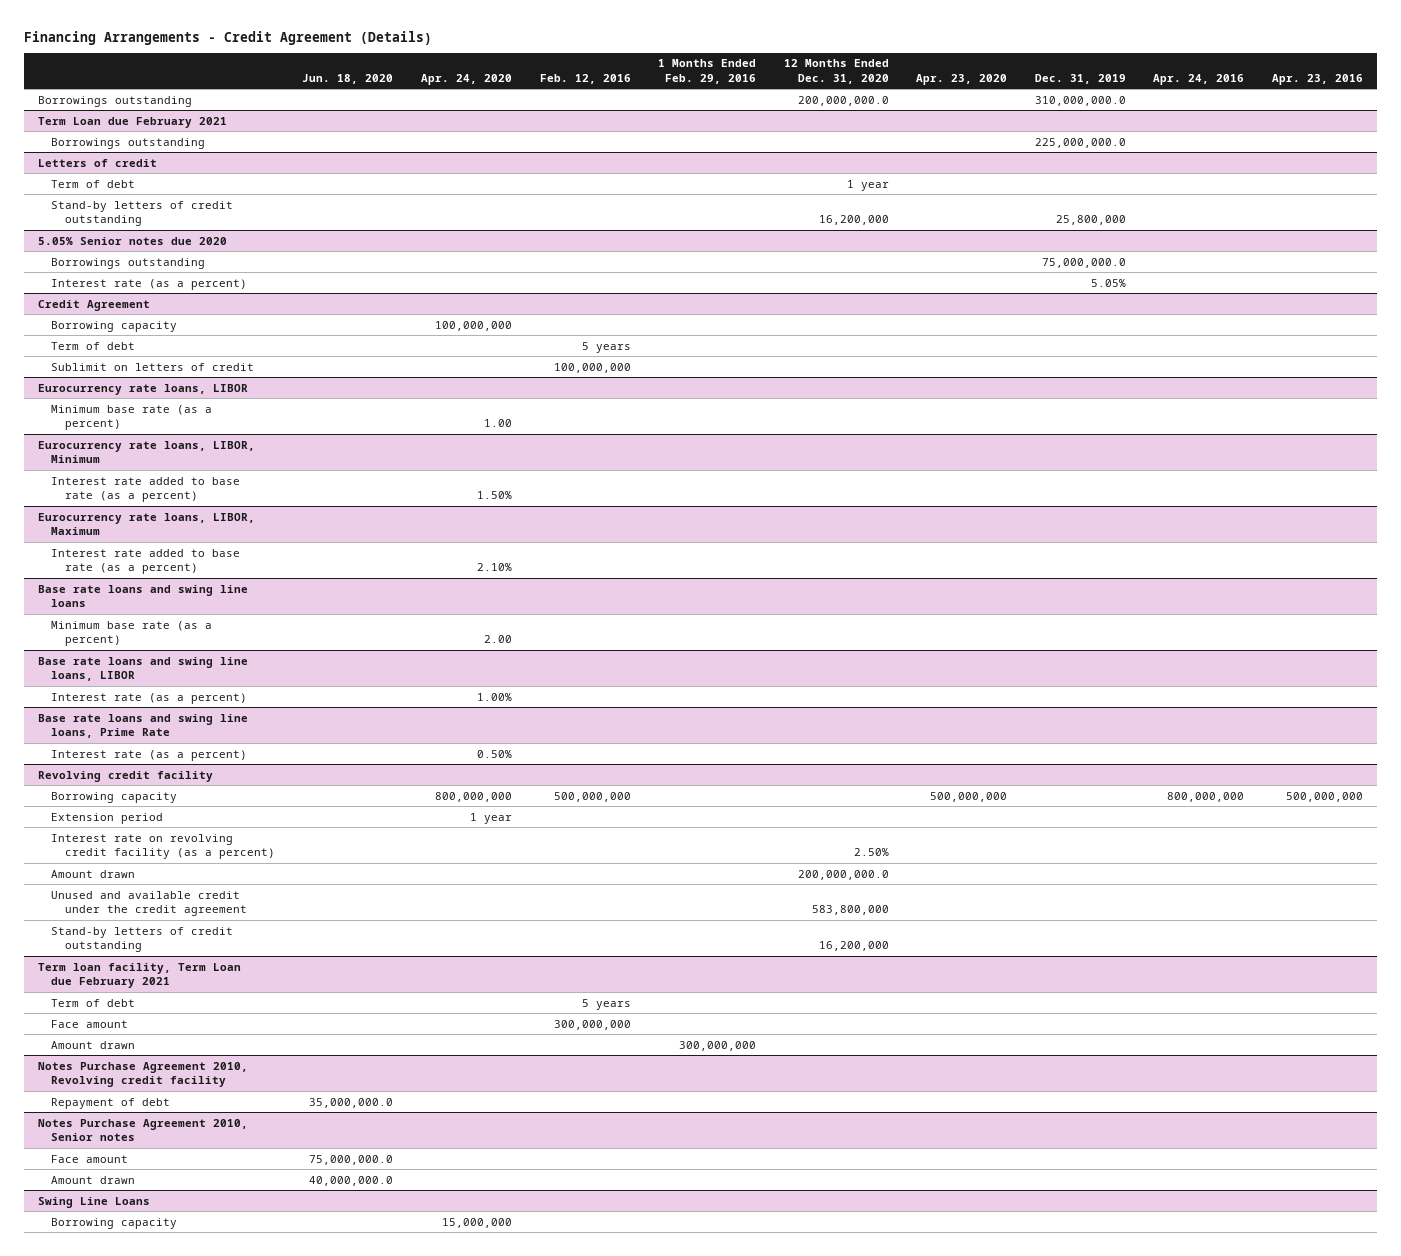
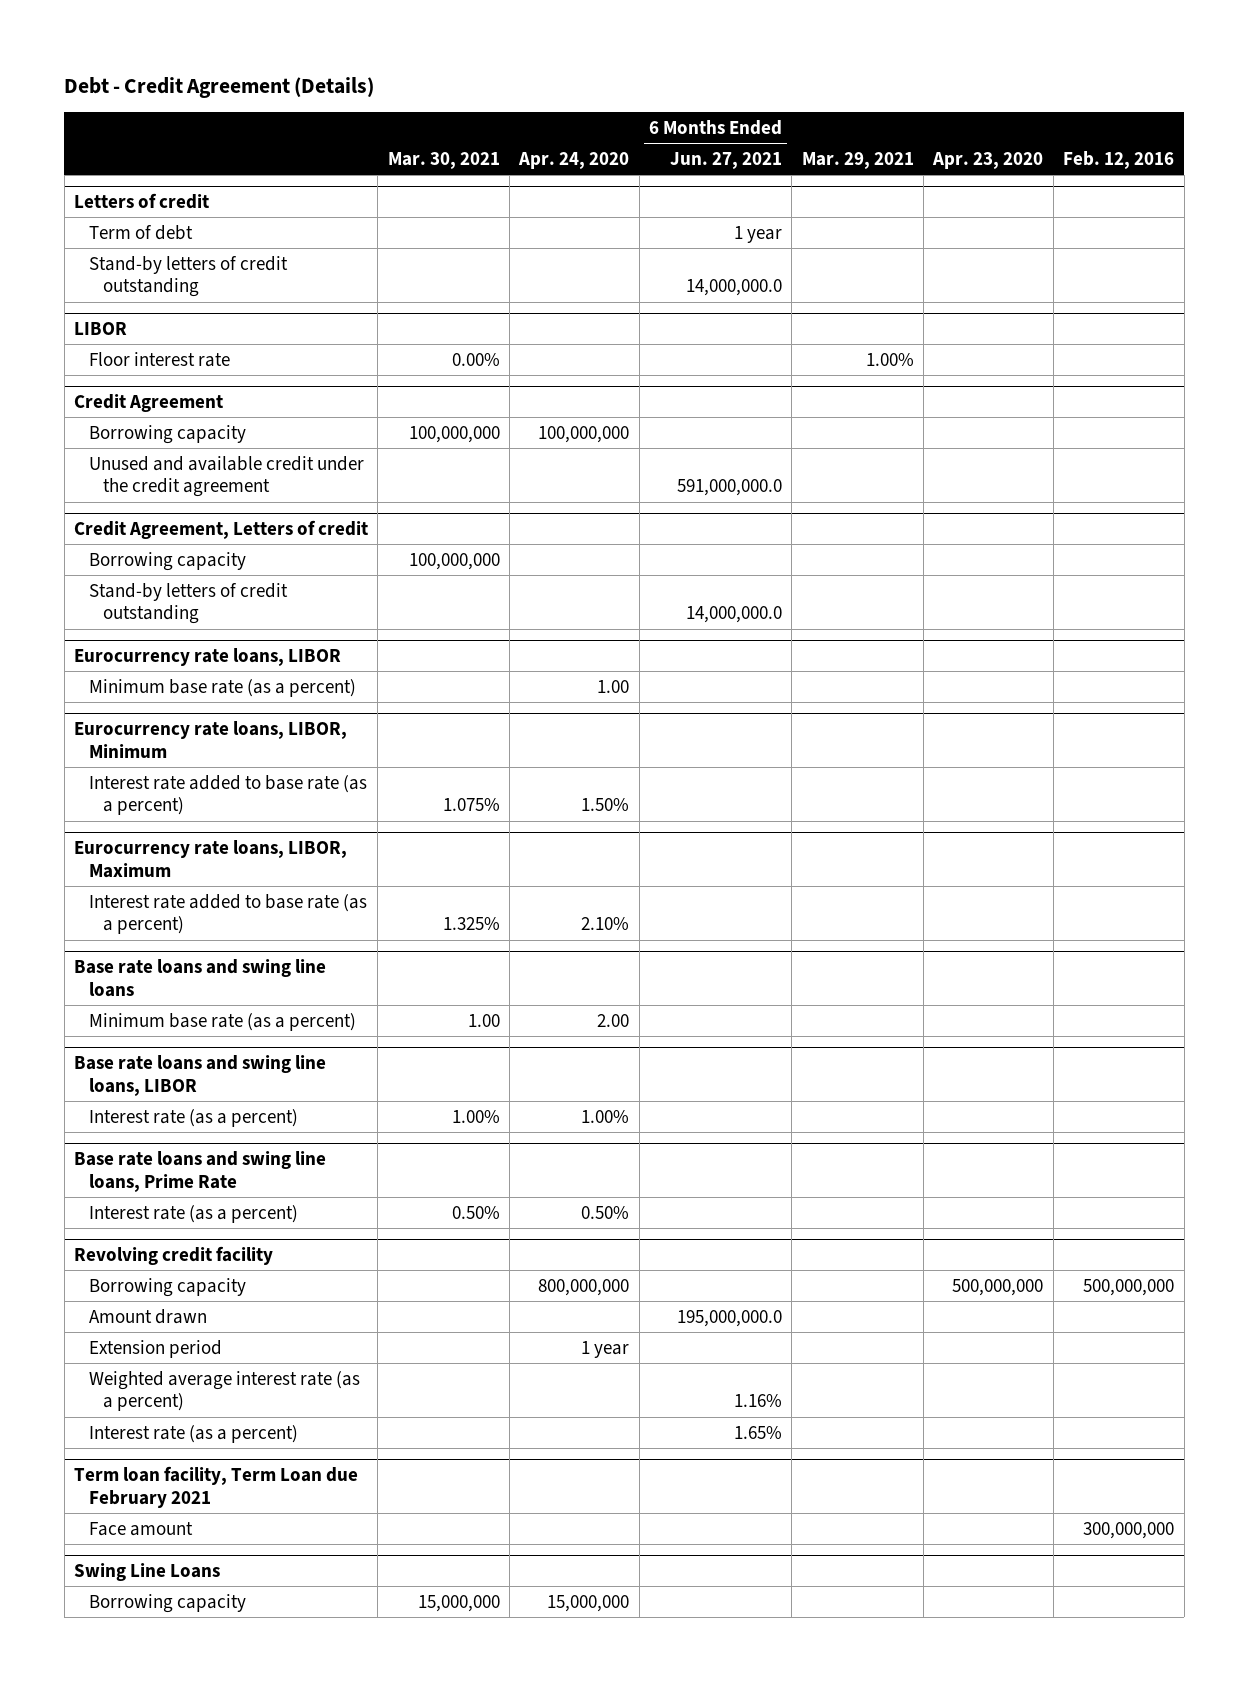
- Financing Arrangements - Credit Agreement (Details)
+ Debt - Credit Agreement (Details)
- | Jun. 18, 2020 | Apr. 24, 2020 | Feb. 12, 2016 | 1 Months Ended Feb. 29, 2016 | 12 Months Ended Dec. 31, 2020 | Apr. 23, 2020 | Dec. 31, 2019 | Apr. 24, 2016 | Apr. 23, 2016
+ | Mar. 30, 2021 | Apr. 24, 2020 | 6 Months Ended Jun. 27, 2021 | Mar. 29, 2021 | Apr. 23, 2020 | Feb. 12, 2016
- Borrowings outstanding | | | | | 200,000,000.0 | | 310,000,000.0 | |
- Term Loan due February 2021
- Borrowings outstanding | | | | | | | 225,000,000.0 | |
- 5.05% Senior notes due 2020
- Borrowings outstanding | | | | | | | 75,000,000.0 | |
- Interest rate (as a percent) | | | | | | | 5.05% | |
+ LIBOR
+ Floor interest rate | 0.00% | | | 1.00% | |
@ Credit Agreement
- Term of debt | | | 5 years | | | | | |
- Sublimit on letters of credit | | | 100,000,000 | | | | | |
+ Unused and available credit under the credit agreement | | | 591,000,000.0 | | |
+ Credit Agreement, Letters of credit
+ Borrowing capacity | 100,000,000 | | | | |
+ Stand-by letters of credit outstanding | | | 14,000,000.0 | | |
@ Revolving credit facility
- Interest rate on revolving credit facility (as a percent) | | | | | 2.50% | | | |
- Unused and available credit under the credit agreement | | | | | 583,800,000 | | | |
- Stand-by letters of credit outstanding | | | | | 16,200,000 | | | |
moved down: Extension period | | 1 year | | | |
+ Weighted average interest rate (as a percent) | | | 1.16% | | |
+ Interest rate (as a percent) | | | 1.65% | | |
@ Term loan facility, Term Loan due February 2021
- Term of debt | | | 5 years | | | | | |
- Amount drawn | | | | 300,000,000 | | | | |
- Notes Purchase Agreement 2010, Revolving credit facility
- Repayment of debt | 35,000,000.0 | | | | | | | |
- Notes Purchase Agreement 2010, Senior notes
- Face amount | 75,000,000.0 | | | | | | | |
- Amount drawn | 40,000,000.0 | | | | | | | |

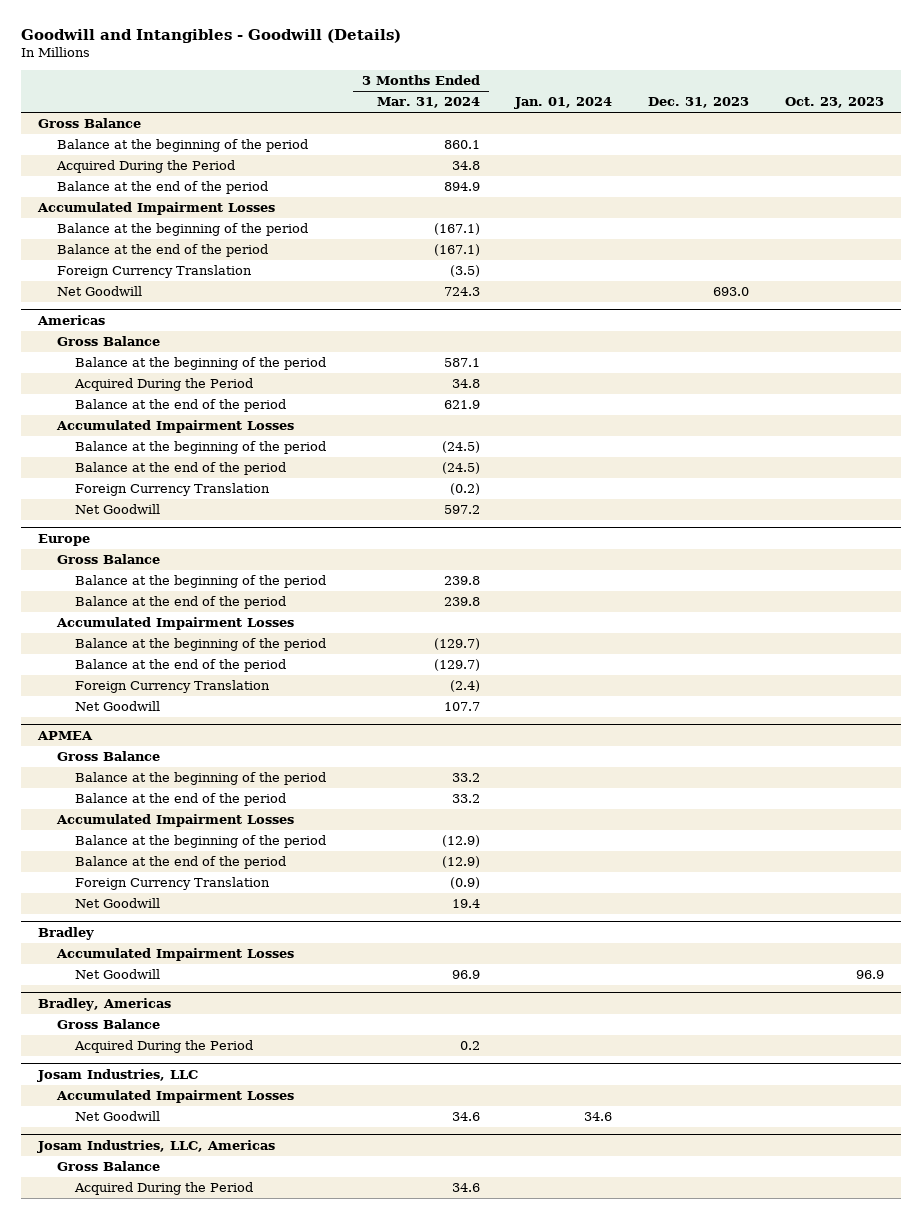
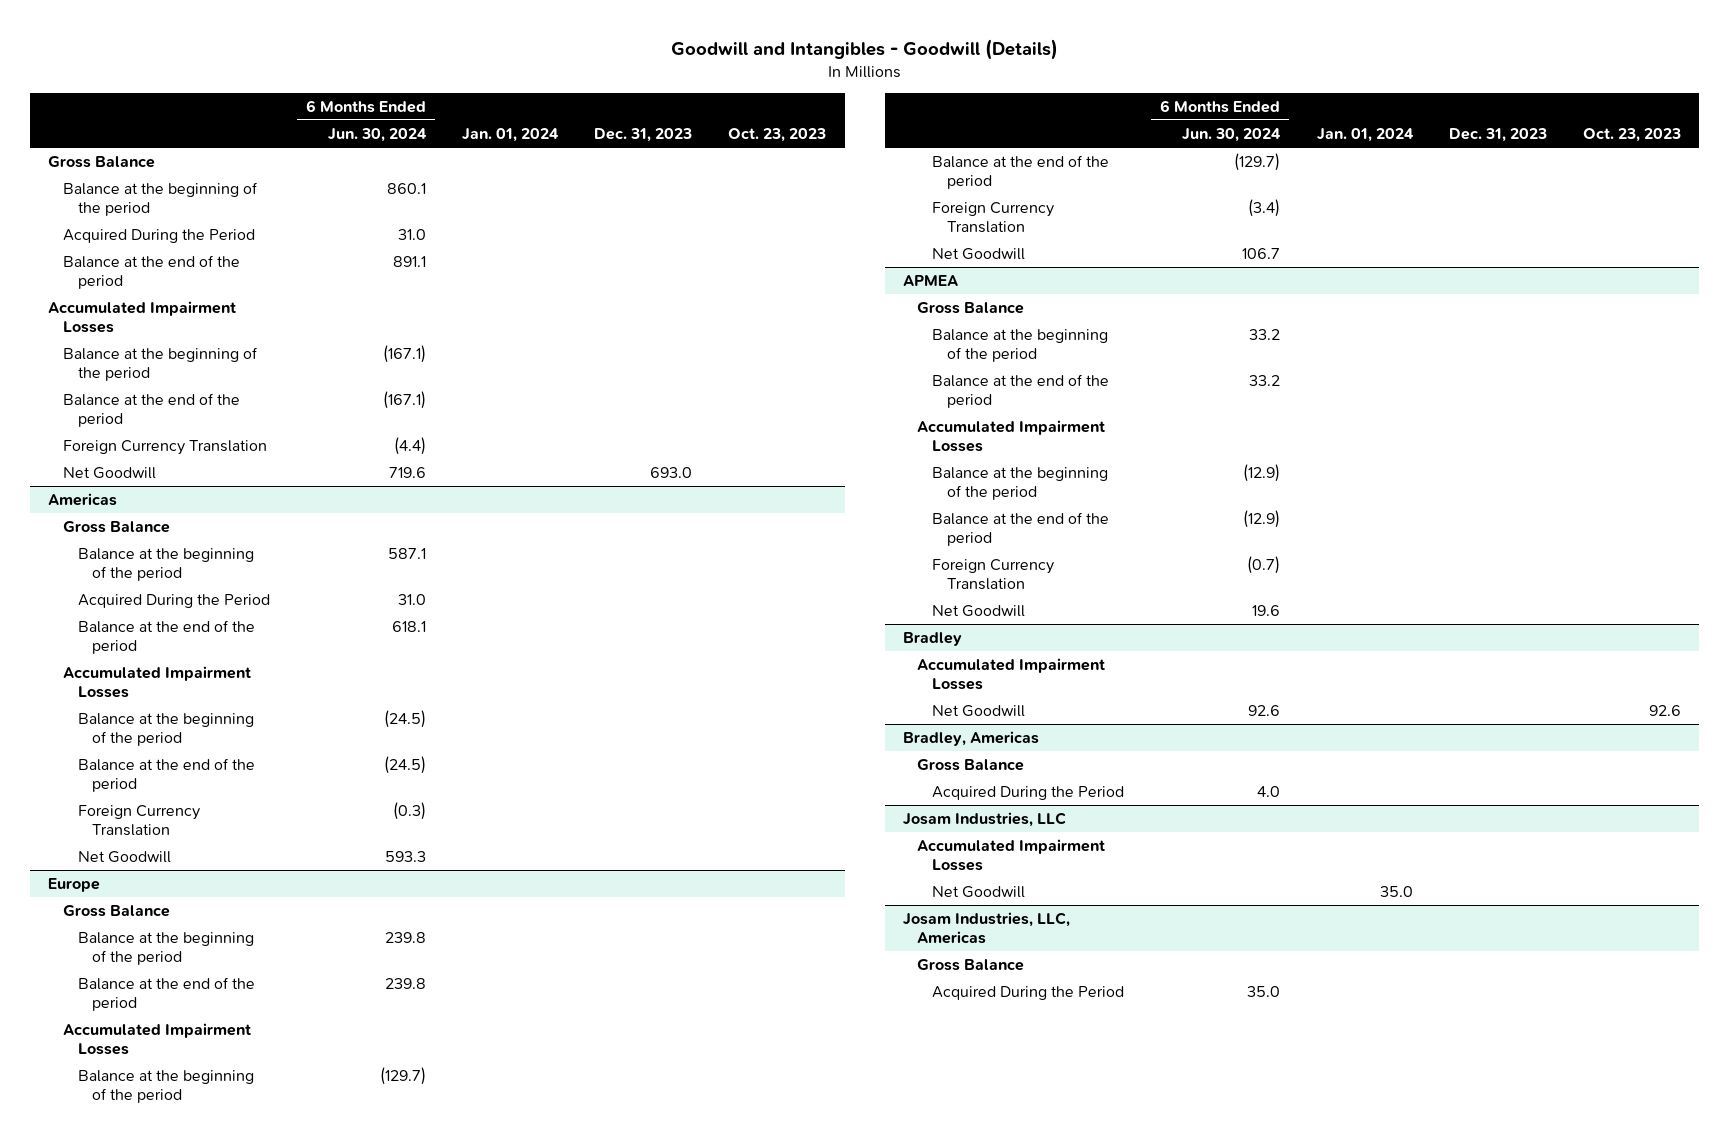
- | 3 Months Ended Mar. 31, 2024 | Jan. 01, 2024 | Dec. 31, 2023 | Oct. 23, 2023
+ | 6 Months Ended Jun. 30, 2024 | Jan. 01, 2024 | Dec. 31, 2023 | Oct. 23, 2023
@ Bradley
- Net Goodwill | 96.9 | | | 96.9
+ Net Goodwill | 92.6 | | | 92.6
@ Josam Industries, LLC
- Net Goodwill | 34.6 | 34.6 | |
+ Net Goodwill | | 35.0 | |

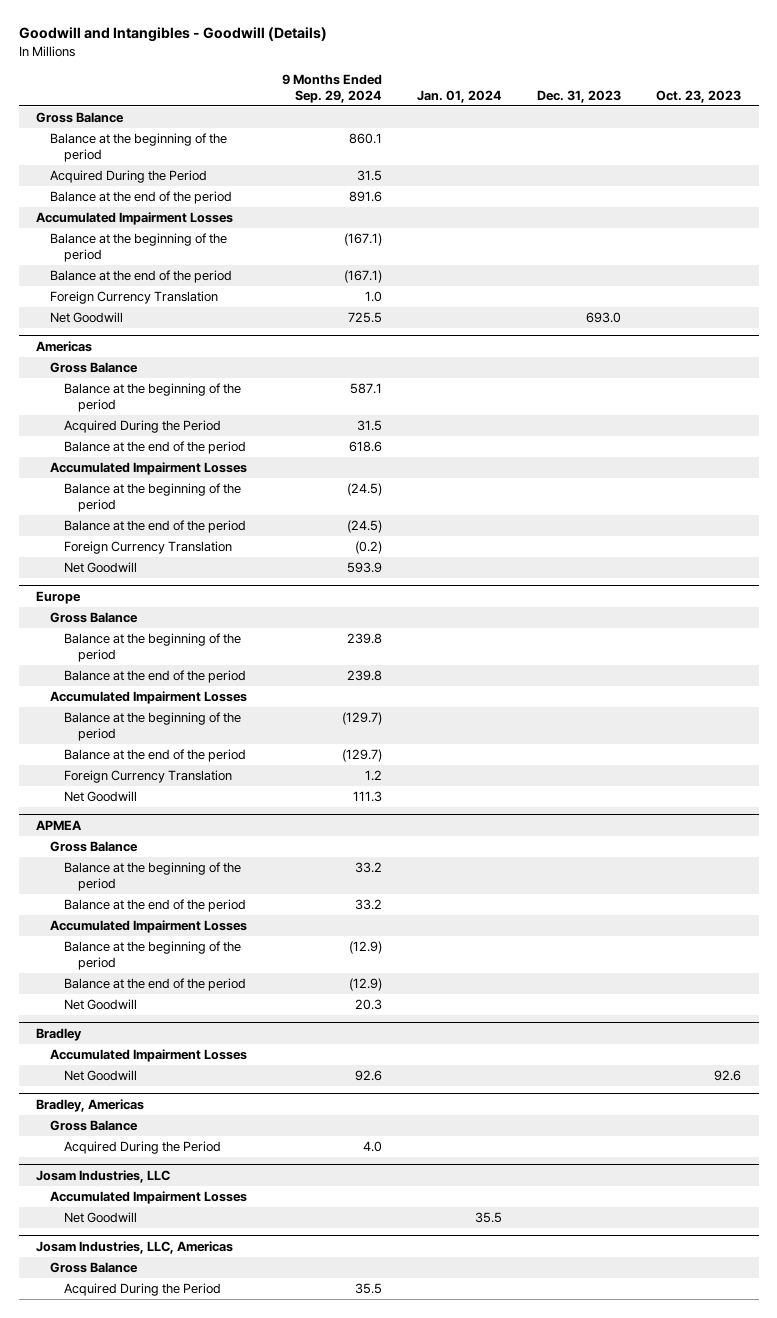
- | 6 Months Ended Jun. 30, 2024 | Jan. 01, 2024 | Dec. 31, 2023 | Oct. 23, 2023
+ | 9 Months Ended Sep. 29, 2024 | Jan. 01, 2024 | Dec. 31, 2023 | Oct. 23, 2023
@ APMEA
- Foreign Currency Translation | (0.7) | | |
@ Josam Industries, LLC
- Net Goodwill | | 35.0 | |
+ Net Goodwill | | 35.5 | |

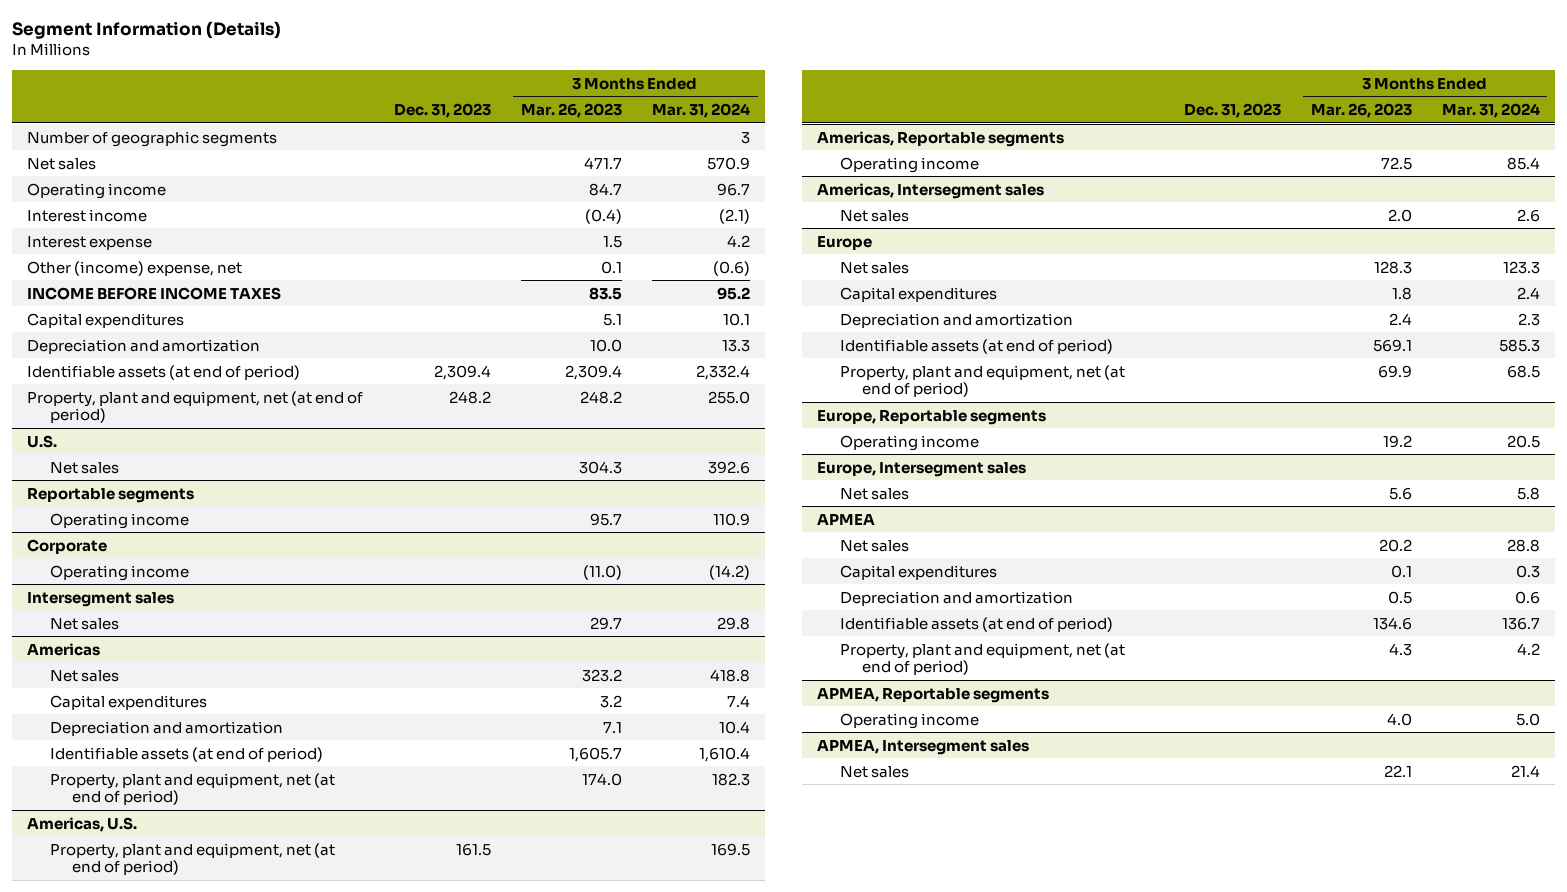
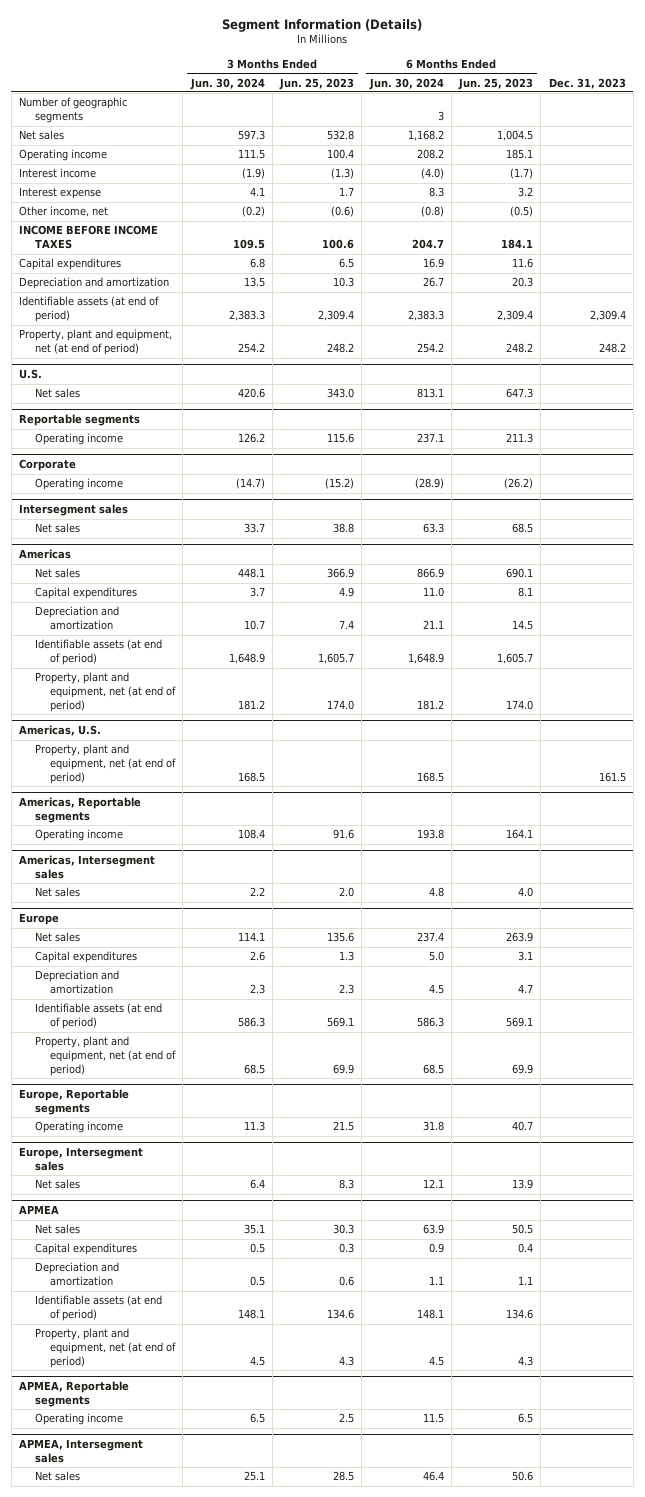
- | Dec. 31, 2023 | 3 Months Ended Mar. 26, 2023 | 3 Months Ended Mar. 31, 2024
+ | 3 Months Ended Jun. 30, 2024 | 3 Months Ended Jun. 25, 2023 | 6 Months Ended Jun. 30, 2024 | 6 Months Ended Jun. 25, 2023 | Dec. 31, 2023
- Other (income) expense, net | | 0.1 | (0.6)
+ Other income, net | (0.2) | (0.6) | (0.8) | (0.5) |

